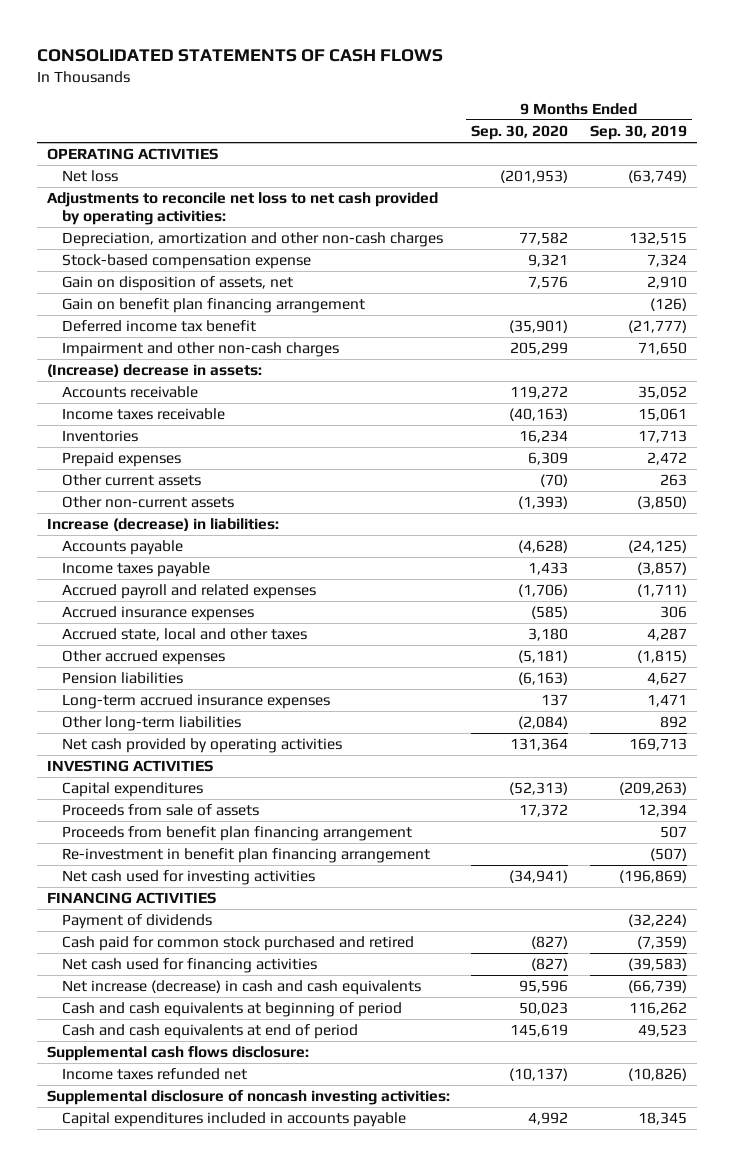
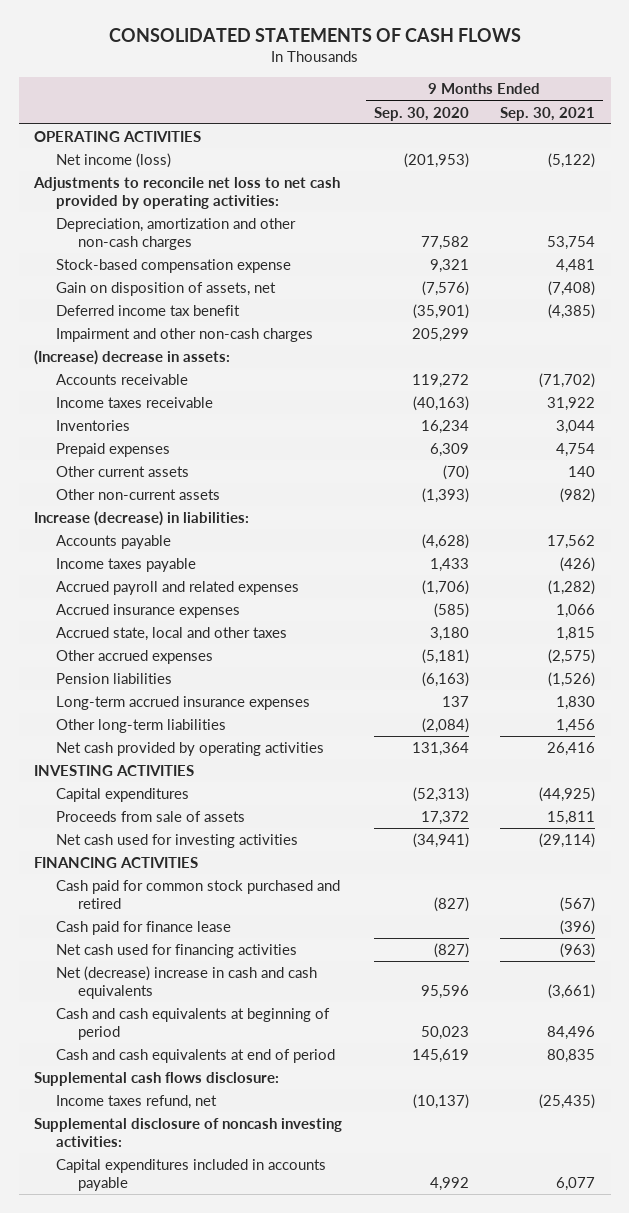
- | 9 Months Ended Sep. 30, 2020 | 9 Months Ended Sep. 30, 2019
+ | 9 Months Ended Sep. 30, 2020 | 9 Months Ended Sep. 30, 2021
- Net loss | (201,953) | (63,749)
+ Net income (loss) | (201,953) | (5,122)
- Gain on disposition of assets, net | 7,576 | 2,910
- Gain on benefit plan financing arrangement | | (126)
+ Gain on disposition of assets, net | (7,576) | (7,408)
- Proceeds from benefit plan financing arrangement | | 507
- Re-investment in benefit plan financing arrangement | | (507)
- Payment of dividends | | (32,224)
+ Cash paid for finance lease | | (396)
- Net increase (decrease) in cash and cash equivalents | 95,596 | (66,739)
+ Net (decrease) increase in cash and cash equivalents | 95,596 | (3,661)
- Income taxes refunded net | (10,137) | (10,826)
+ Income taxes refund, net | (10,137) | (25,435)

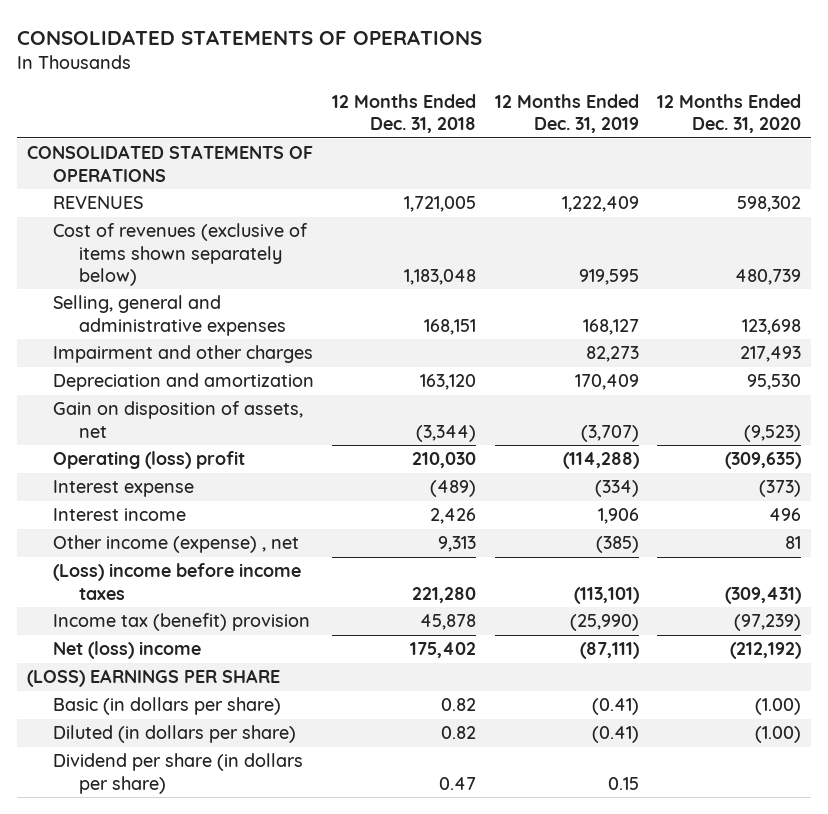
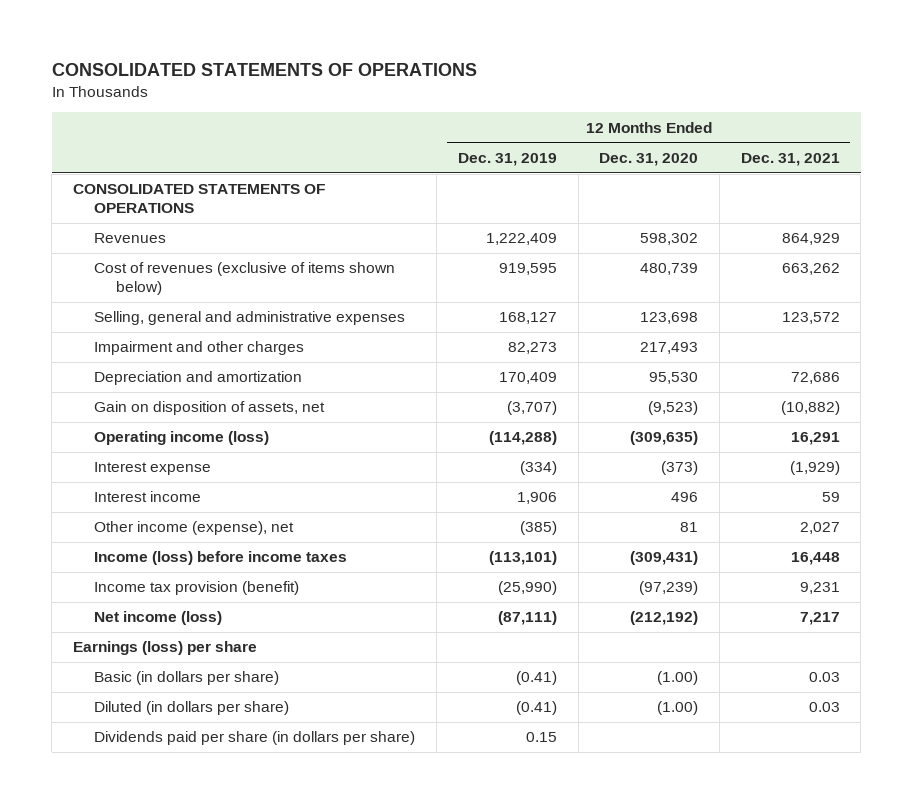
- | 12 Months Ended Dec. 31, 2018 | 12 Months Ended Dec. 31, 2019 | 12 Months Ended Dec. 31, 2020
+ | 12 Months Ended Dec. 31, 2019 | 12 Months Ended Dec. 31, 2020 | 12 Months Ended Dec. 31, 2021
- REVENUES | 1,721,005 | 1,222,409 | 598,302
- Cost of revenues (exclusive of items shown separately below) | 1,183,048 | 919,595 | 480,739
+ Revenues | 1,222,409 | 598,302 | 864,929
+ Cost of revenues (exclusive of items shown below) | 919,595 | 480,739 | 663,262
- Operating (loss) profit | 210,030 | (114,288) | (309,635)
+ Operating income (loss) | (114,288) | (309,635) | 16,291
- Other income (expense) , net | 9,313 | (385) | 81
- (Loss) income before income taxes | 221,280 | (113,101) | (309,431)
- Income tax (benefit) provision | 45,878 | (25,990) | (97,239)
- Net (loss) income | 175,402 | (87,111) | (212,192)
- (LOSS) EARNINGS PER SHARE
+ Other income (expense), net | (385) | 81 | 2,027
+ Income (loss) before income taxes | (113,101) | (309,431) | 16,448
+ Income tax provision (benefit) | (25,990) | (97,239) | 9,231
+ Net income (loss) | (87,111) | (212,192) | 7,217
+ Earnings (loss) per share
- Dividend per share (in dollars per share) | 0.47 | 0.15 |
+ Dividends paid per share (in dollars per share) | 0.15 | |

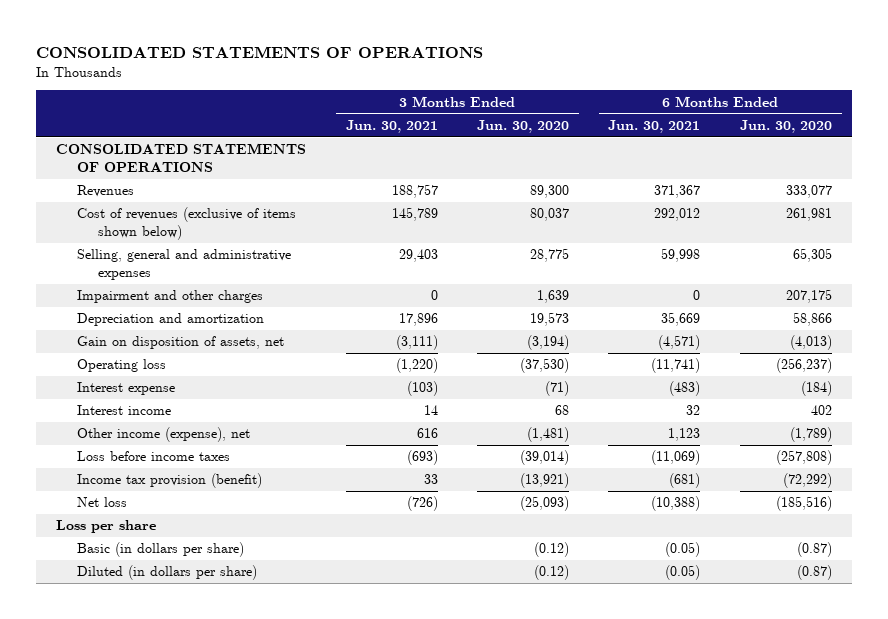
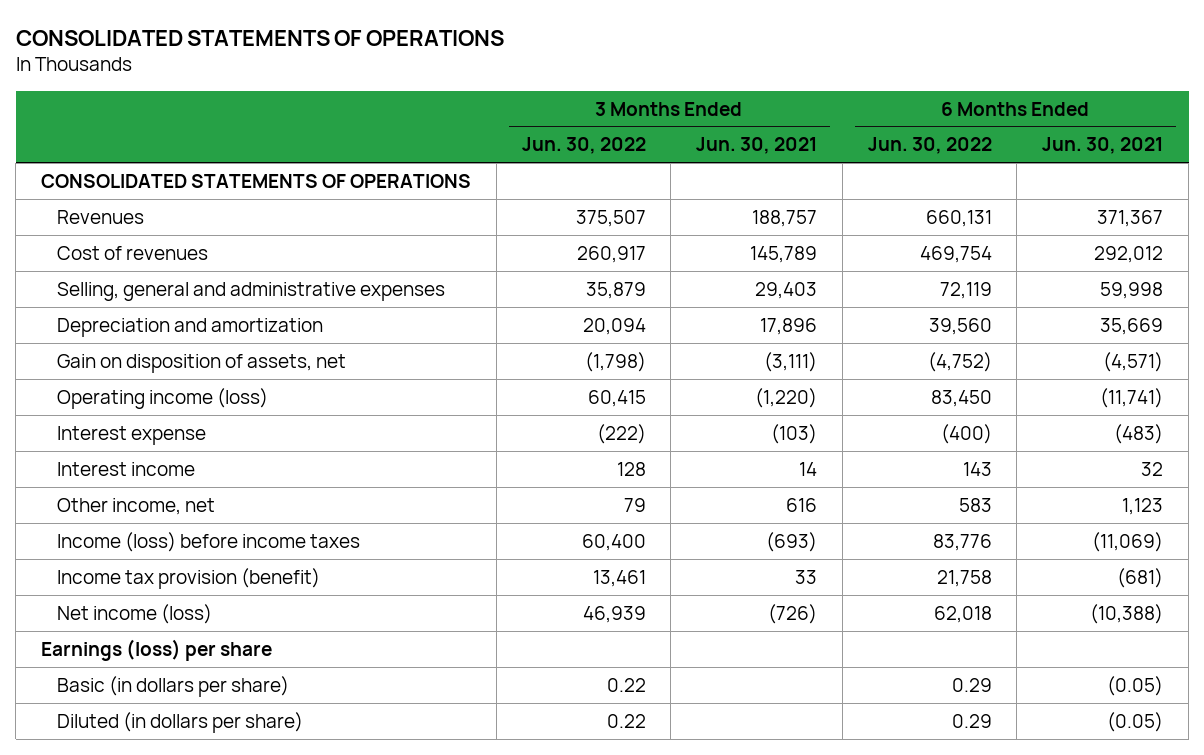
- | 3 Months Ended Jun. 30, 2021 | 3 Months Ended Jun. 30, 2020 | 6 Months Ended Jun. 30, 2021 | 6 Months Ended Jun. 30, 2020
+ | 3 Months Ended Jun. 30, 2022 | 3 Months Ended Jun. 30, 2021 | 6 Months Ended Jun. 30, 2022 | 6 Months Ended Jun. 30, 2021
- Cost of revenues (exclusive of items shown below) | 145,789 | 80,037 | 292,012 | 261,981
+ Cost of revenues | 260,917 | 145,789 | 469,754 | 292,012
- Impairment and other charges | 0 | 1,639 | 0 | 207,175
- Operating loss | (1,220) | (37,530) | (11,741) | (256,237)
+ Operating income (loss) | 60,415 | (1,220) | 83,450 | (11,741)
- Other income (expense), net | 616 | (1,481) | 1,123 | (1,789)
- Loss before income taxes | (693) | (39,014) | (11,069) | (257,808)
+ Other income, net | 79 | 616 | 583 | 1,123
+ Income (loss) before income taxes | 60,400 | (693) | 83,776 | (11,069)
- Net loss | (726) | (25,093) | (10,388) | (185,516)
- Loss per share
+ Net income (loss) | 46,939 | (726) | 62,018 | (10,388)
+ Earnings (loss) per share

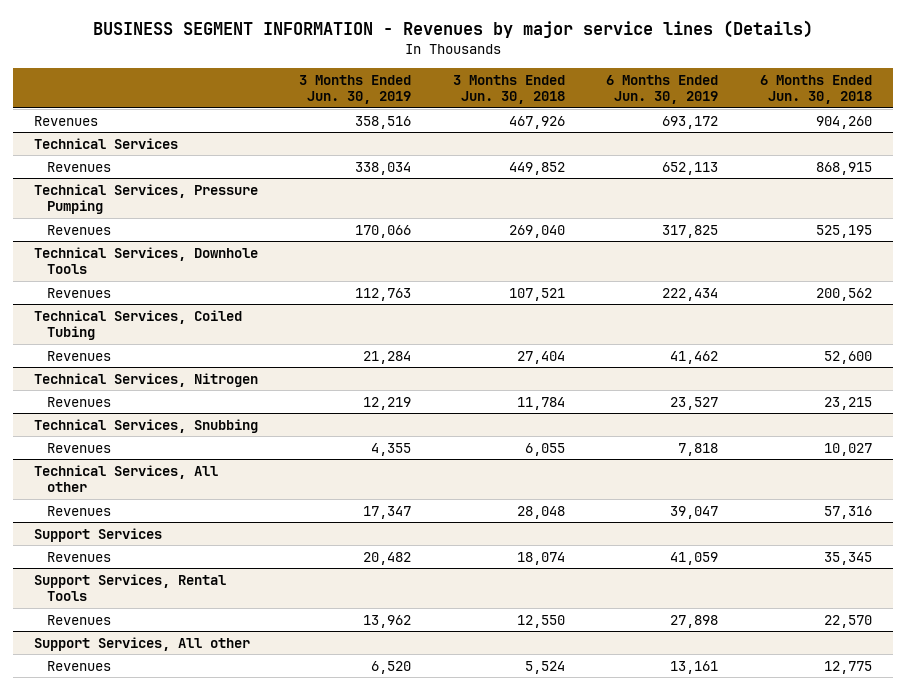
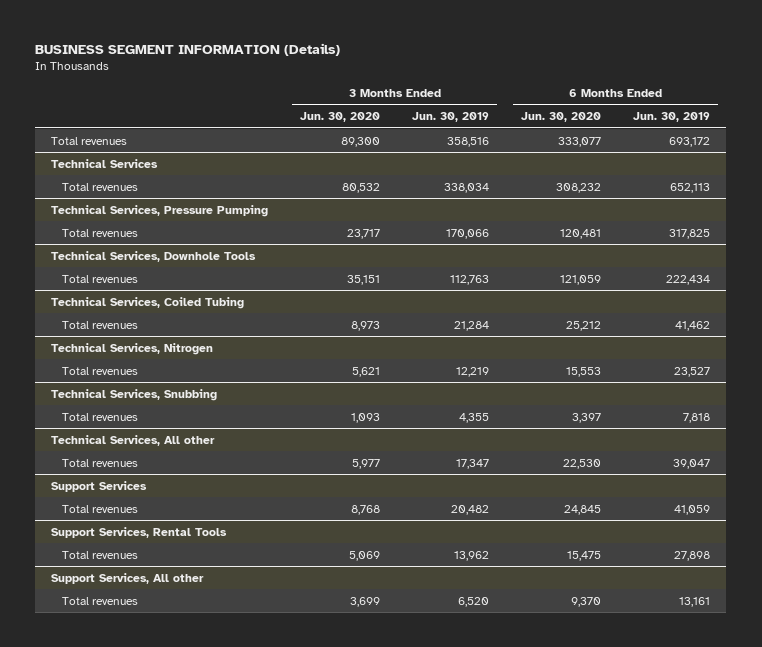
- BUSINESS SEGMENT INFORMATION - Revenues by major service lines (Details)
+ BUSINESS SEGMENT INFORMATION (Details)
- | 3 Months Ended Jun. 30, 2019 | 3 Months Ended Jun. 30, 2018 | 6 Months Ended Jun. 30, 2019 | 6 Months Ended Jun. 30, 2018
+ | 3 Months Ended Jun. 30, 2020 | 3 Months Ended Jun. 30, 2019 | 6 Months Ended Jun. 30, 2020 | 6 Months Ended Jun. 30, 2019
- Revenues | 358,516 | 467,926 | 693,172 | 904,260
+ Total revenues | 89,300 | 358,516 | 333,077 | 693,172
@ Technical Services
- Revenues | 338,034 | 449,852 | 652,113 | 868,915
+ Total revenues | 80,532 | 338,034 | 308,232 | 652,113
@ Technical Services, Pressure Pumping
- Revenues | 170,066 | 269,040 | 317,825 | 525,195
+ Total revenues | 23,717 | 170,066 | 120,481 | 317,825
@ Technical Services, Downhole Tools
- Revenues | 112,763 | 107,521 | 222,434 | 200,562
+ Total revenues | 35,151 | 112,763 | 121,059 | 222,434
@ Technical Services, Coiled Tubing
- Revenues | 21,284 | 27,404 | 41,462 | 52,600
+ Total revenues | 8,973 | 21,284 | 25,212 | 41,462
@ Technical Services, Nitrogen
- Revenues | 12,219 | 11,784 | 23,527 | 23,215
+ Total revenues | 5,621 | 12,219 | 15,553 | 23,527
@ Technical Services, Snubbing
- Revenues | 4,355 | 6,055 | 7,818 | 10,027
+ Total revenues | 1,093 | 4,355 | 3,397 | 7,818
@ Technical Services, All other
- Revenues | 17,347 | 28,048 | 39,047 | 57,316
+ Total revenues | 5,977 | 17,347 | 22,530 | 39,047
@ Support Services
- Revenues | 20,482 | 18,074 | 41,059 | 35,345
+ Total revenues | 8,768 | 20,482 | 24,845 | 41,059
@ Support Services, Rental Tools
- Revenues | 13,962 | 12,550 | 27,898 | 22,570
+ Total revenues | 5,069 | 13,962 | 15,475 | 27,898
@ Support Services, All other
- Revenues | 6,520 | 5,524 | 13,161 | 12,775
+ Total revenues | 3,699 | 6,520 | 9,370 | 13,161

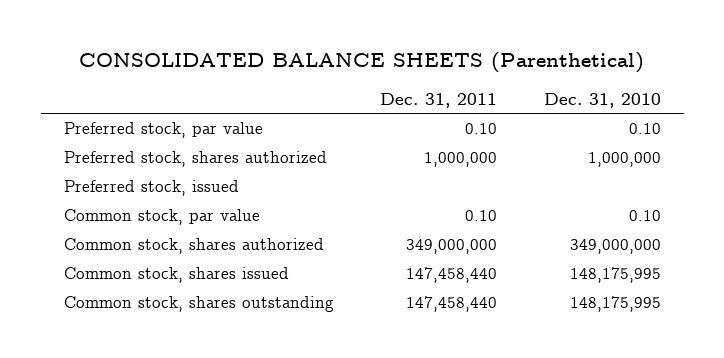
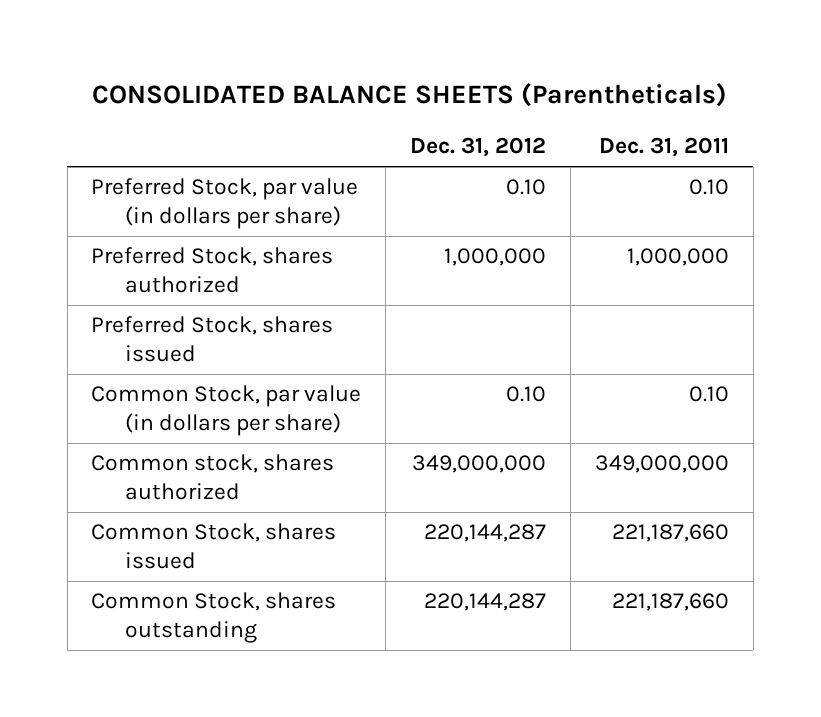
- CONSOLIDATED BALANCE SHEETS (Parenthetical)
+ CONSOLIDATED BALANCE SHEETS (Parentheticals)
- | Dec. 31, 2011 | Dec. 31, 2010
+ | Dec. 31, 2012 | Dec. 31, 2011
- Preferred stock, par value | 0.10 | 0.10
- Preferred stock, shares authorized | 1,000,000 | 1,000,000
- Preferred stock, issued
- Common stock, par value | 0.10 | 0.10
+ Preferred Stock, par value (in dollars per share) | 0.10 | 0.10
+ Preferred Stock, shares authorized | 1,000,000 | 1,000,000
+ Preferred Stock, shares issued
+ Common Stock, par value (in dollars per share) | 0.10 | 0.10
- Common stock, shares issued | 147,458,440 | 148,175,995
- Common stock, shares outstanding | 147,458,440 | 148,175,995
+ Common Stock, shares issued | 220,144,287 | 221,187,660
+ Common Stock, shares outstanding | 220,144,287 | 221,187,660

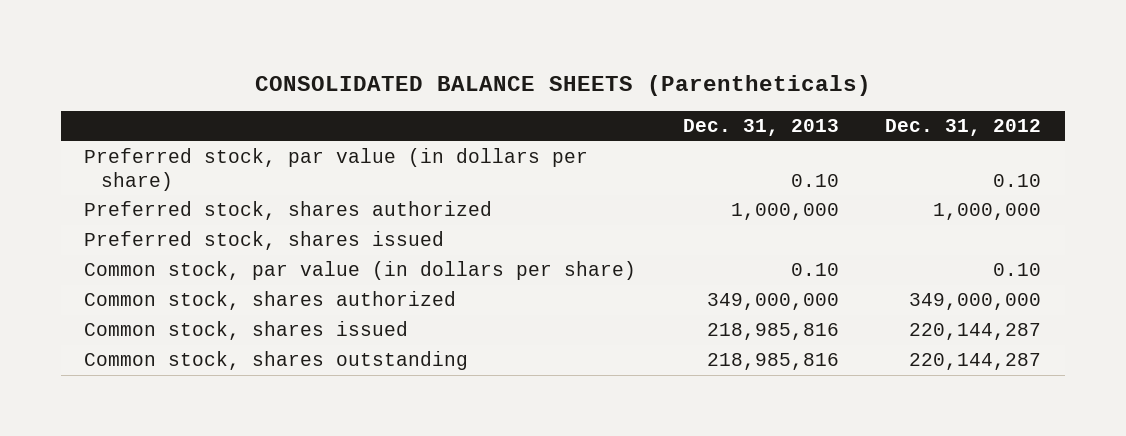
- | Dec. 31, 2012 | Dec. 31, 2011
+ | Dec. 31, 2013 | Dec. 31, 2012
- Preferred Stock, par value (in dollars per share) | 0.10 | 0.10
- Preferred Stock, shares authorized | 1,000,000 | 1,000,000
- Preferred Stock, shares issued
- Common Stock, par value (in dollars per share) | 0.10 | 0.10
+ Preferred stock, par value (in dollars per share) | 0.10 | 0.10
+ Preferred stock, shares authorized | 1,000,000 | 1,000,000
+ Preferred stock, shares issued
+ Common stock, par value (in dollars per share) | 0.10 | 0.10
- Common Stock, shares issued | 220,144,287 | 221,187,660
- Common Stock, shares outstanding | 220,144,287 | 221,187,660
+ Common stock, shares issued | 218,985,816 | 220,144,287
+ Common stock, shares outstanding | 218,985,816 | 220,144,287

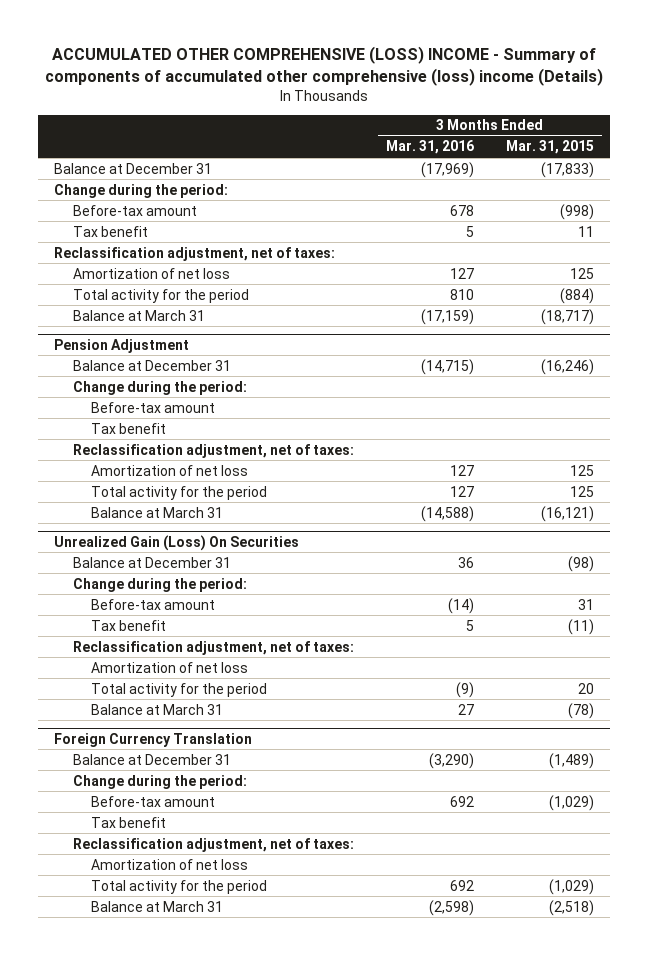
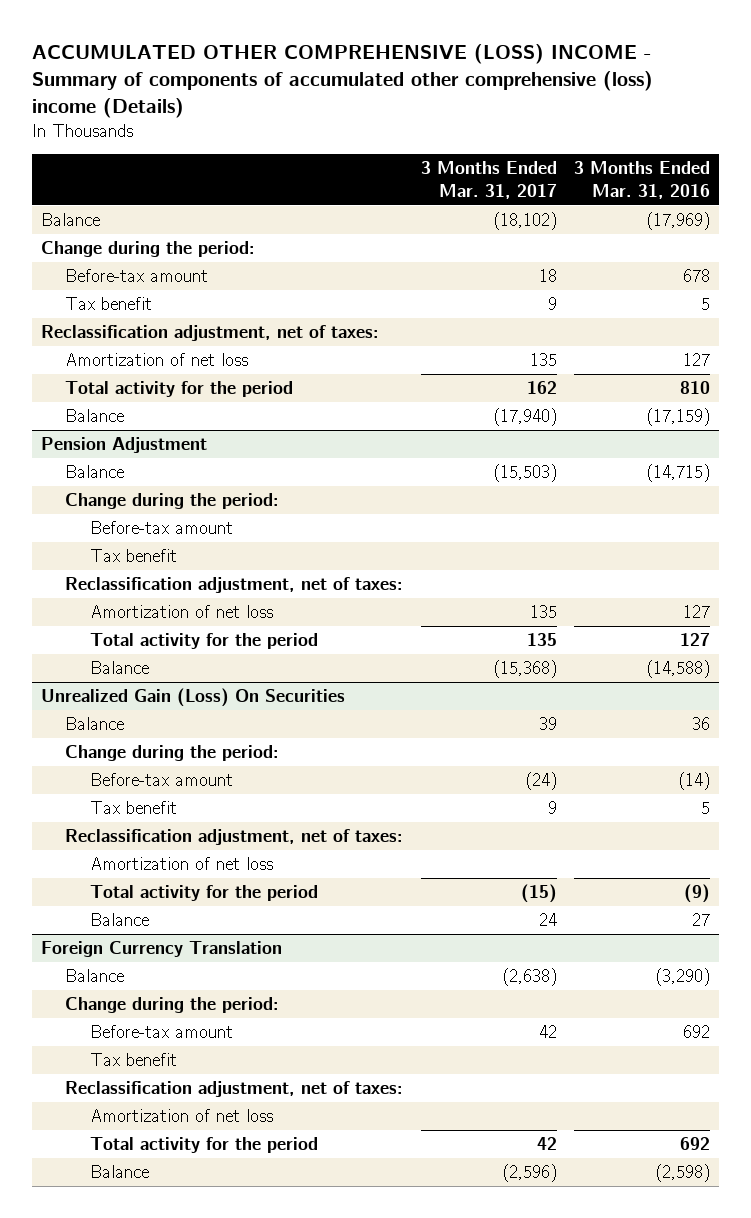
- | 3 Months Ended Mar. 31, 2016 | 3 Months Ended Mar. 31, 2015
+ | 3 Months Ended Mar. 31, 2017 | 3 Months Ended Mar. 31, 2016
- Balance at December 31 | (17,969) | (17,833)
+ Balance | (18,102) | (17,969)
- Balance at March 31 | (17,159) | (18,717)
+ Balance | (17,940) | (17,159)
@ Pension Adjustment
- Balance at December 31 | (14,715) | (16,246)
+ Balance | (15,503) | (14,715)
- Balance at March 31 | (14,588) | (16,121)
+ Balance | (15,368) | (14,588)
@ Unrealized Gain (Loss) On Securities
- Balance at December 31 | 36 | (98)
+ Balance | 39 | 36
- Balance at March 31 | 27 | (78)
+ Balance | 24 | 27
@ Foreign Currency Translation
- Balance at December 31 | (3,290) | (1,489)
+ Balance | (2,638) | (3,290)
- Balance at March 31 | (2,598) | (2,518)
+ Balance | (2,596) | (2,598)

